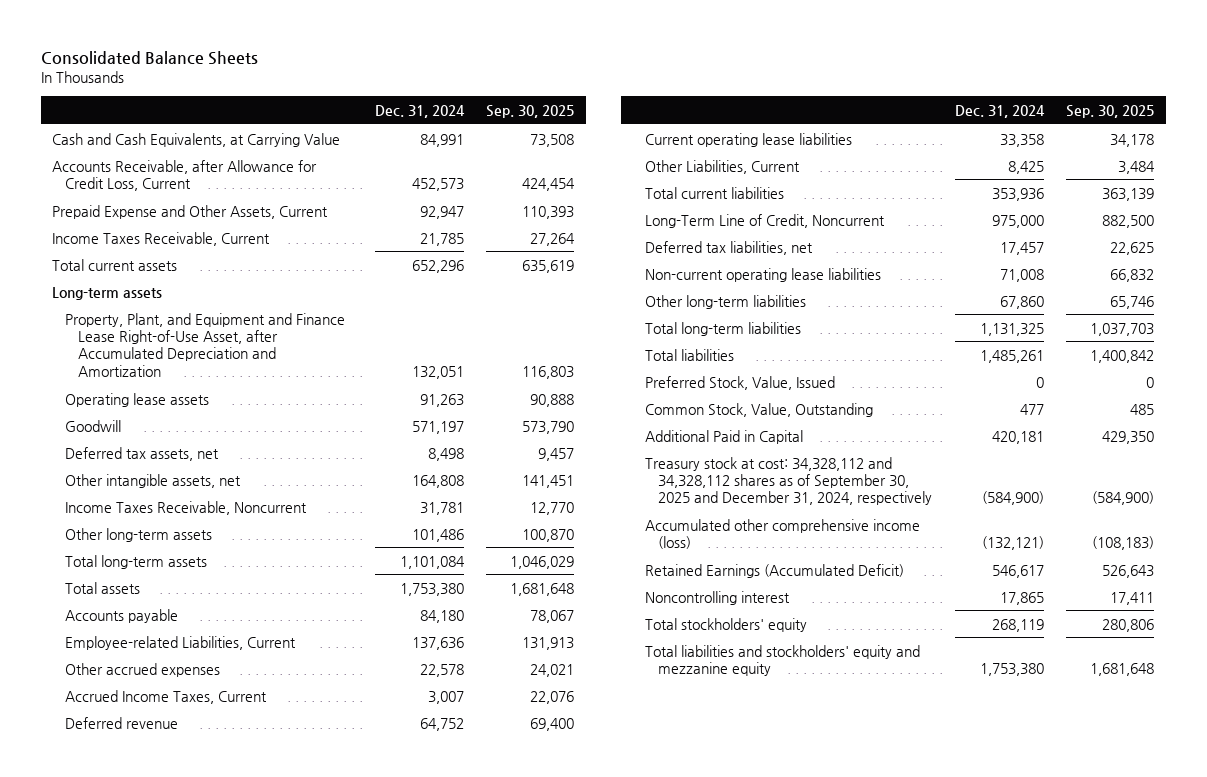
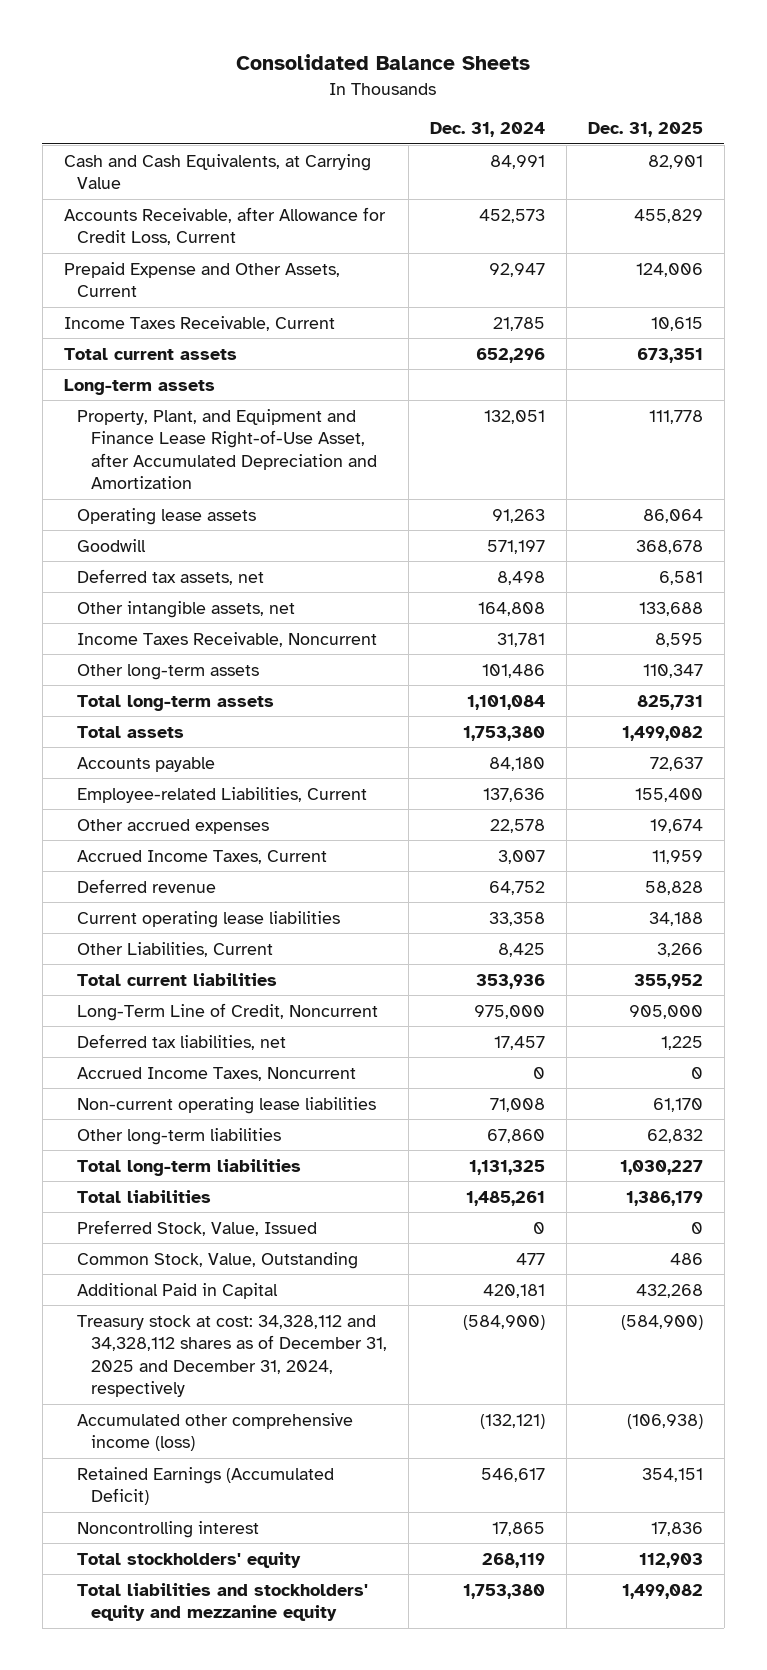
- | Dec. 31, 2024 | Sep. 30, 2025
+ | Dec. 31, 2024 | Dec. 31, 2025
+ Accrued Income Taxes, Noncurrent | 0 | 0
- Treasury stock at cost: 34,328,112 and 34,328,112 shares as of September 30, 2025 and December 31, 2024, respectively | (584,900) | (584,900)
+ Treasury stock at cost: 34,328,112 and 34,328,112 shares as of December 31, 2025 and December 31, 2024, respectively | (584,900) | (584,900)

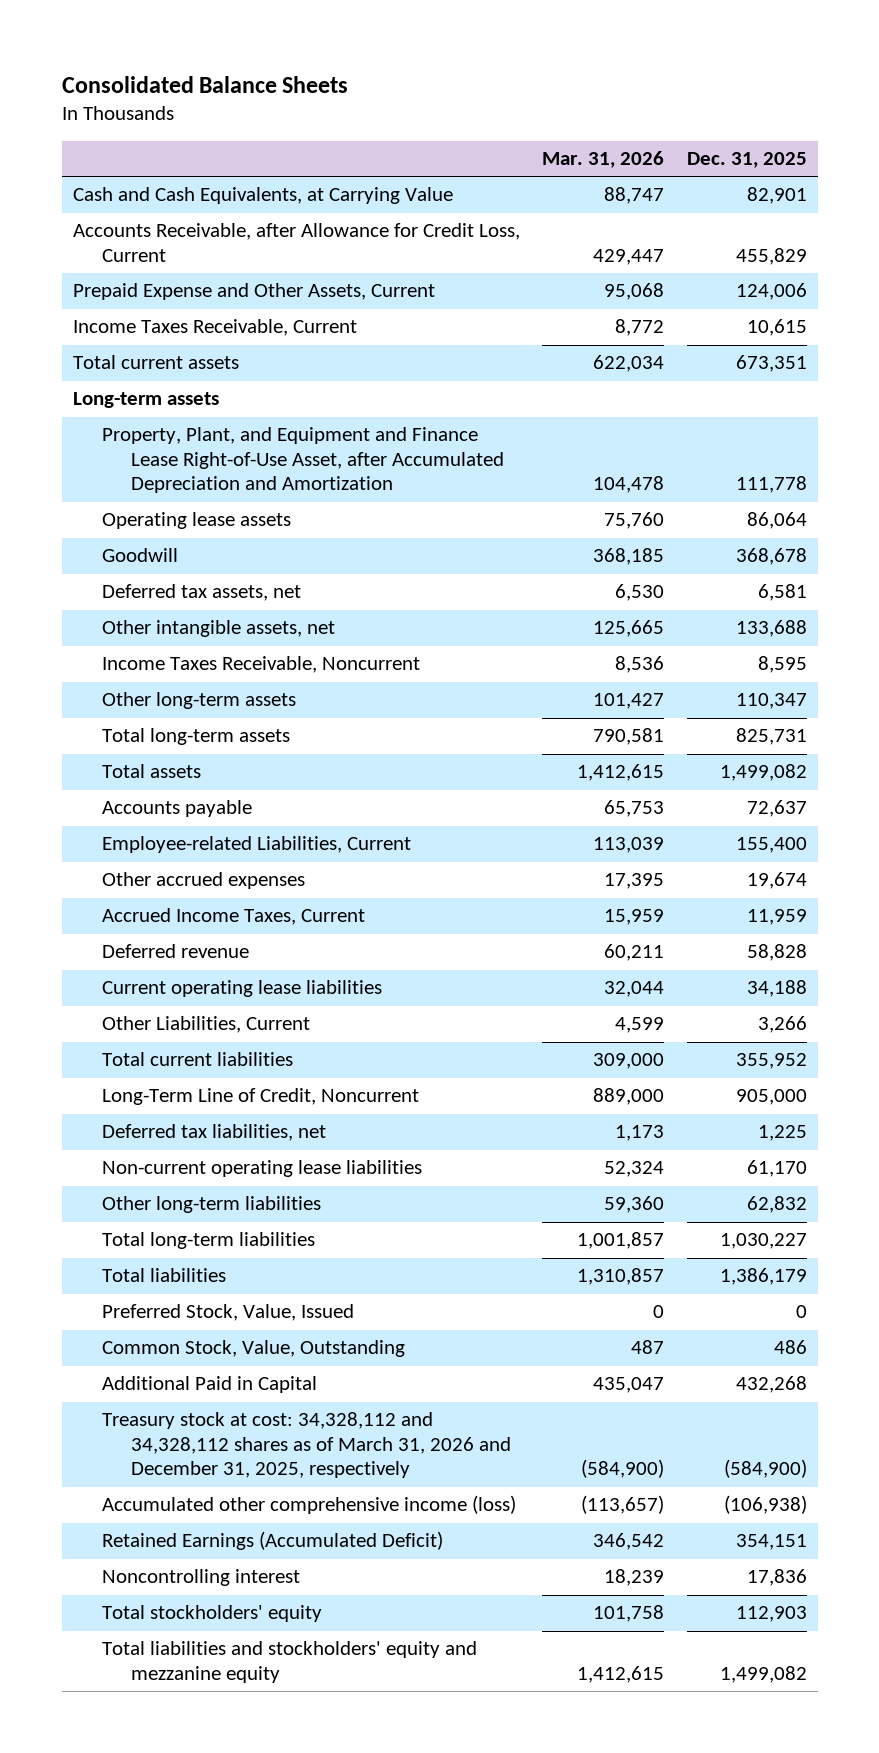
- | Dec. 31, 2024 | Dec. 31, 2025
+ | Mar. 31, 2026 | Dec. 31, 2025
- Accrued Income Taxes, Noncurrent | 0 | 0
- Treasury stock at cost: 34,328,112 and 34,328,112 shares as of December 31, 2025 and December 31, 2024, respectively | (584,900) | (584,900)
+ Treasury stock at cost: 34,328,112 and 34,328,112 shares as of March 31, 2026 and December 31, 2025, respectively | (584,900) | (584,900)

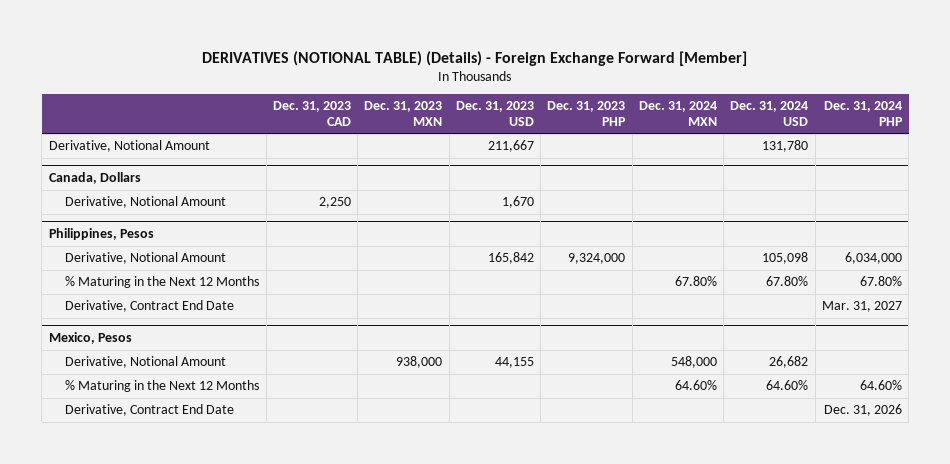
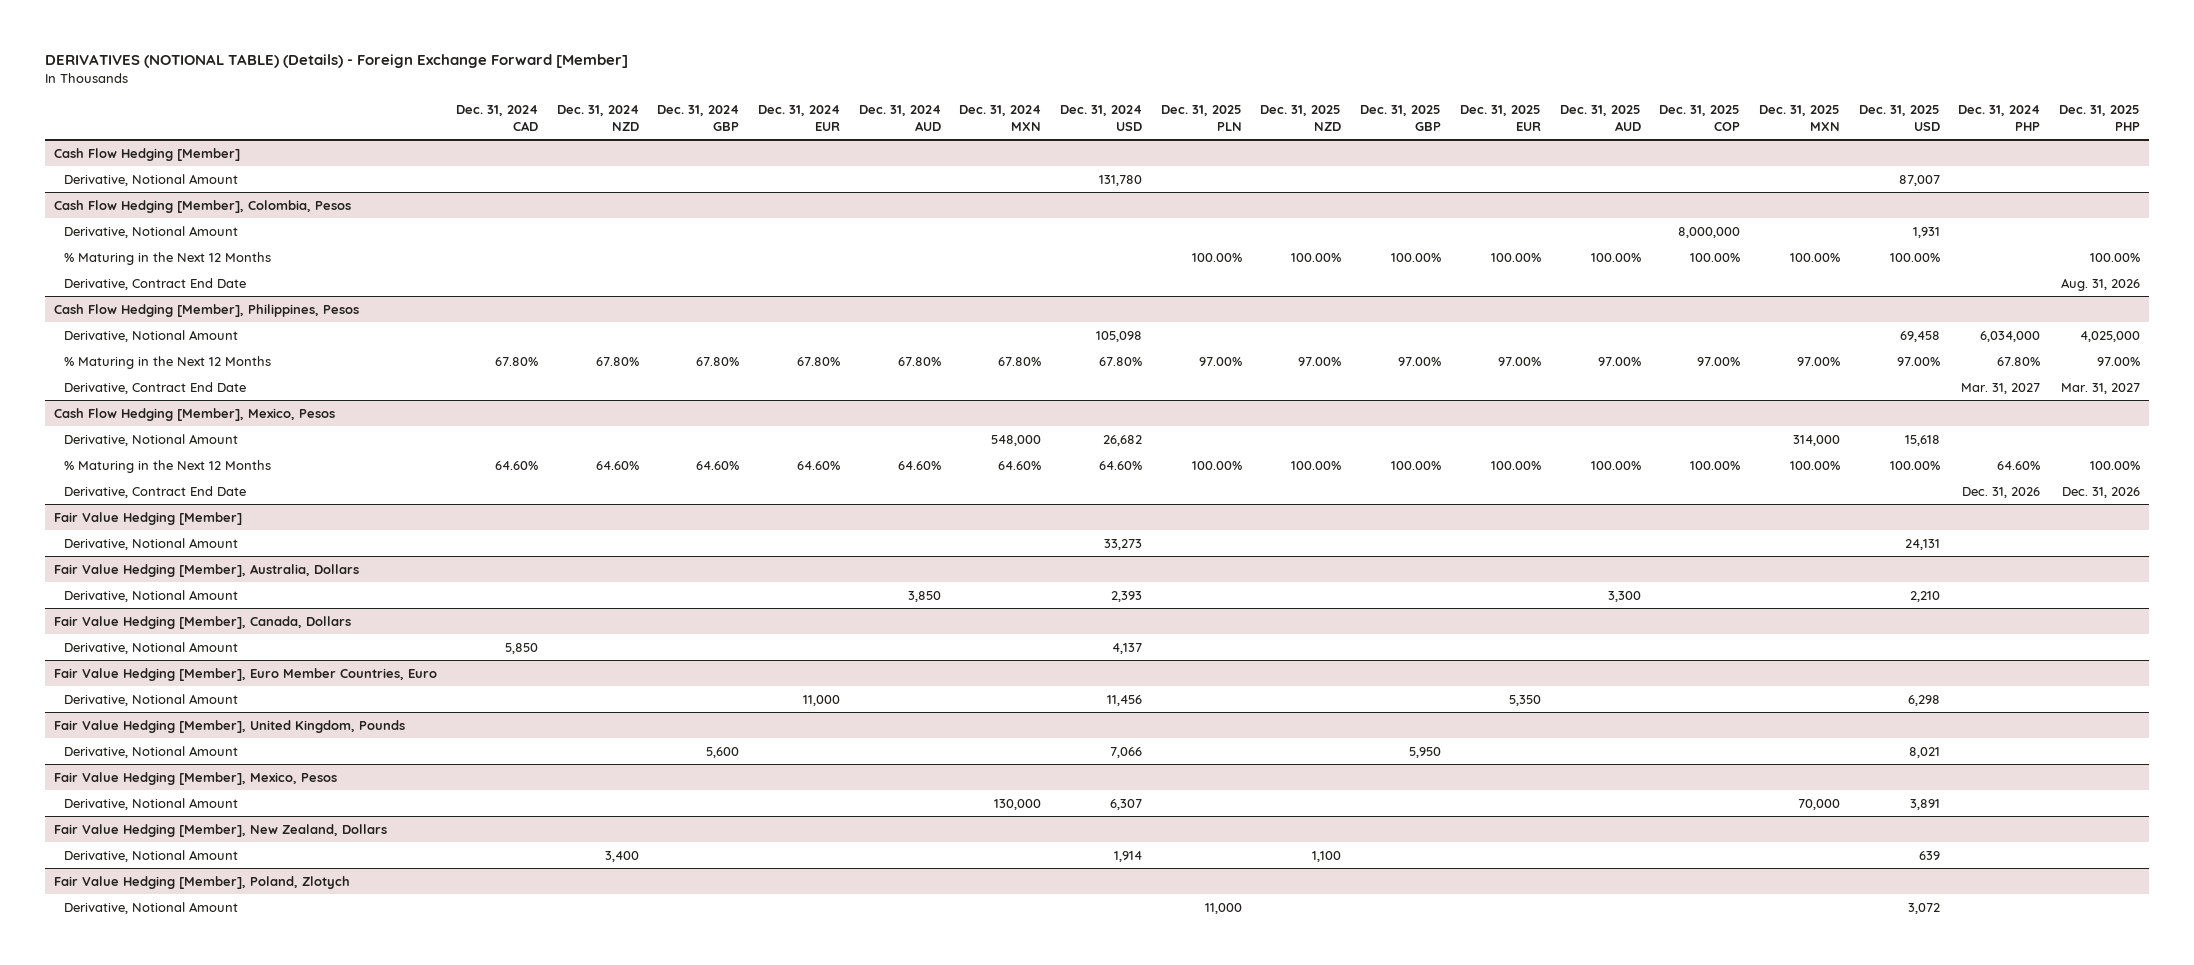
- | Dec. 31, 2023 CAD | Dec. 31, 2023 MXN | Dec. 31, 2023 USD | Dec. 31, 2023 PHP | Dec. 31, 2024 MXN | Dec. 31, 2024 USD | Dec. 31, 2024 PHP
+ | Dec. 31, 2024 CAD | Dec. 31, 2024 NZD | Dec. 31, 2024 GBP | Dec. 31, 2024 EUR | Dec. 31, 2024 AUD | Dec. 31, 2024 MXN | Dec. 31, 2024 USD | Dec. 31, 2025 PLN | Dec. 31, 2025 NZD | Dec. 31, 2025 GBP | Dec. 31, 2025 EUR | Dec. 31, 2025 AUD | Dec. 31, 2025 COP | Dec. 31, 2025 MXN | Dec. 31, 2025 USD | Dec. 31, 2024 PHP | Dec. 31, 2025 PHP
+ Cash Flow Hedging [Member]
- Canada, Dollars
+ Cash Flow Hedging [Member], Colombia, Pesos
- Philippines, Pesos
+ % Maturing in the Next 12 Months | | | | | | | | 100.00% | 100.00% | 100.00% | 100.00% | 100.00% | 100.00% | 100.00% | 100.00% | | 100.00%
+ Derivative, Contract End Date | | | | | | | | | | | | | | | | | Aug. 31, 2026
+ Cash Flow Hedging [Member], Philippines, Pesos
- Mexico, Pesos
+ Cash Flow Hedging [Member], Mexico, Pesos
+ Fair Value Hedging [Member]
+ Derivative, Notional Amount | | | | | | | 33,273 | | | | | | | | 24,131 | |
+ Fair Value Hedging [Member], Australia, Dollars
+ Derivative, Notional Amount | | | | | 3,850 | | 2,393 | | | | | 3,300 | | | 2,210 | |
+ Fair Value Hedging [Member], Canada, Dollars
+ Derivative, Notional Amount | 5,850 | | | | | | 4,137 | | | | | | | | | |
+ Fair Value Hedging [Member], Euro Member Countries, Euro
+ Derivative, Notional Amount | | | | 11,000 | | | 11,456 | | | | 5,350 | | | | 6,298 | |
+ Fair Value Hedging [Member], United Kingdom, Pounds
+ Derivative, Notional Amount | | | 5,600 | | | | 7,066 | | | 5,950 | | | | | 8,021 | |
+ Fair Value Hedging [Member], Mexico, Pesos
+ Derivative, Notional Amount | | | | | | 130,000 | 6,307 | | | | | | | 70,000 | 3,891 | |
+ Fair Value Hedging [Member], New Zealand, Dollars
+ Derivative, Notional Amount | | 3,400 | | | | | 1,914 | | 1,100 | | | | | | 639 | |
+ Fair Value Hedging [Member], Poland, Zlotych
+ Derivative, Notional Amount | | | | | | | | 11,000 | | | | | | | 3,072 | |

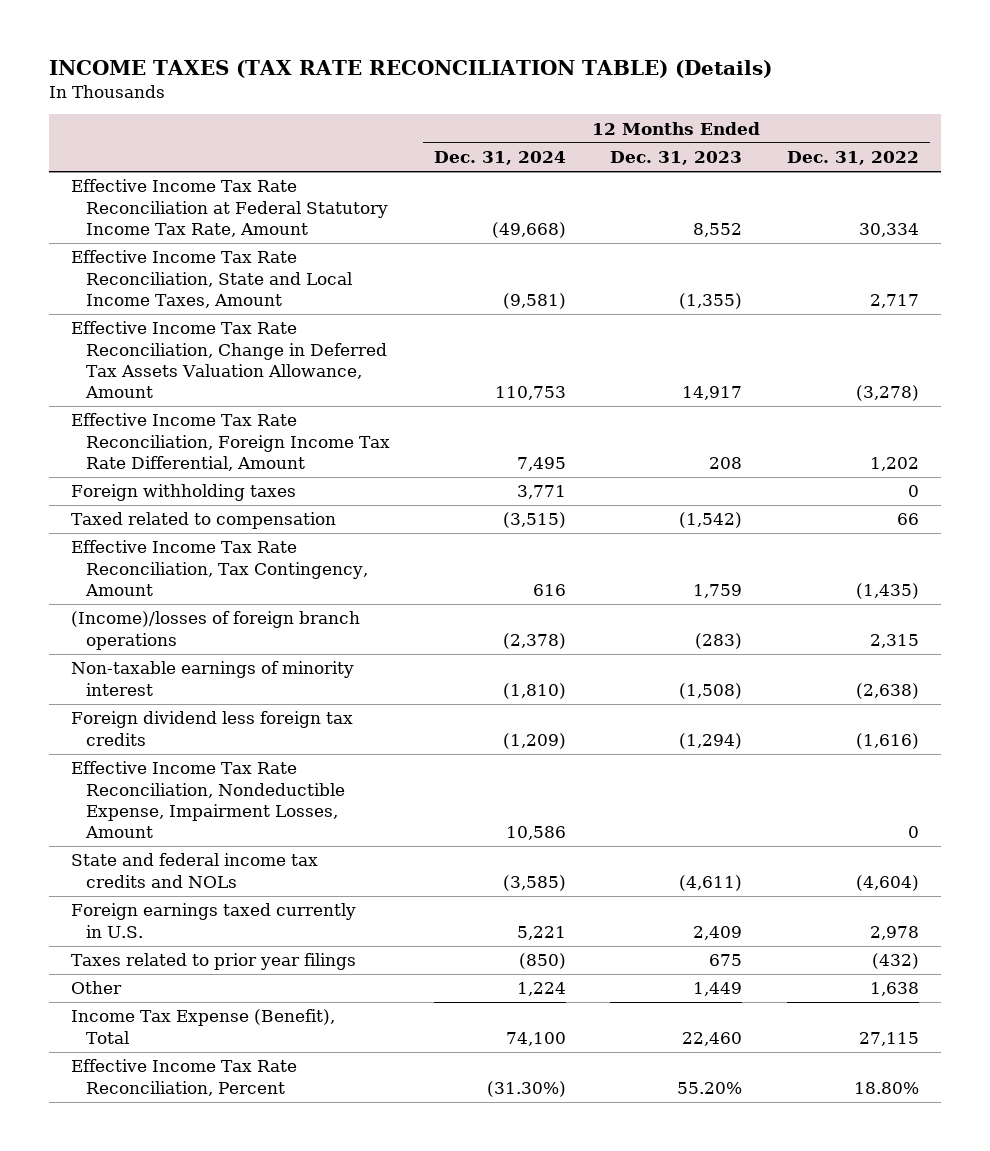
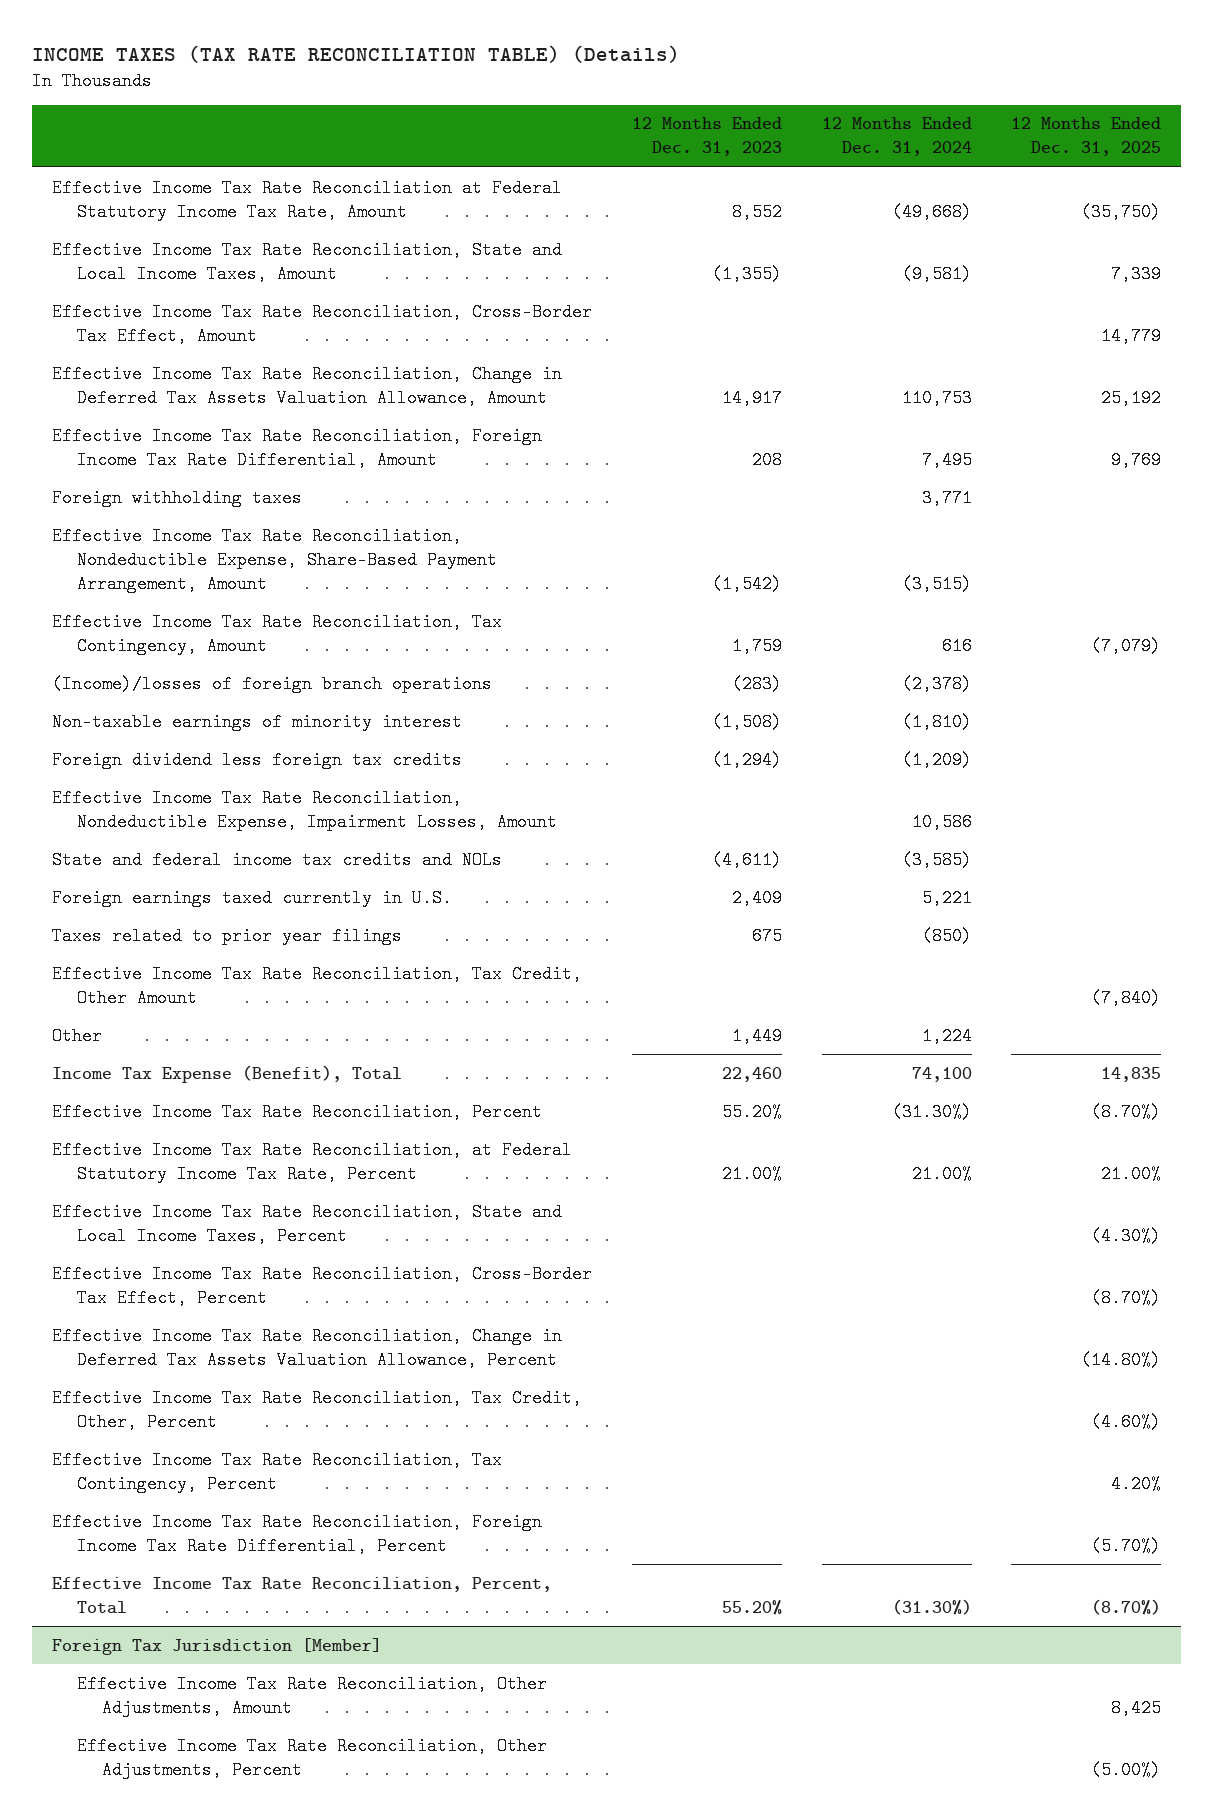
- | 12 Months Ended Dec. 31, 2024 | 12 Months Ended Dec. 31, 2023 | 12 Months Ended Dec. 31, 2022
+ | 12 Months Ended Dec. 31, 2023 | 12 Months Ended Dec. 31, 2024 | 12 Months Ended Dec. 31, 2025
+ Effective Income Tax Rate Reconciliation, Cross-Border Tax Effect, Amount | | | 14,779
- Taxed related to compensation | (3,515) | (1,542) | 66
+ Effective Income Tax Rate Reconciliation, Nondeductible Expense, Share-Based Payment Arrangement, Amount | (1,542) | (3,515) |
+ Effective Income Tax Rate Reconciliation, Tax Credit, Other Amount | | | (7,840)
+ Effective Income Tax Rate Reconciliation, at Federal Statutory Income Tax Rate, Percent | 21.00% | 21.00% | 21.00%
+ Effective Income Tax Rate Reconciliation, State and Local Income Taxes, Percent | | | (4.30%)
+ Effective Income Tax Rate Reconciliation, Cross-Border Tax Effect, Percent | | | (8.70%)
+ Effective Income Tax Rate Reconciliation, Change in Deferred Tax Assets Valuation Allowance, Percent | | | (14.80%)
+ Effective Income Tax Rate Reconciliation, Tax Credit, Other, Percent | | | (4.60%)
+ Effective Income Tax Rate Reconciliation, Tax Contingency, Percent | | | 4.20%
+ Effective Income Tax Rate Reconciliation, Foreign Income Tax Rate Differential, Percent | | | (5.70%)
+ Effective Income Tax Rate Reconciliation, Percent, Total | 55.20% | (31.30%) | (8.70%)
+ Foreign Tax Jurisdiction [Member]
+ Effective Income Tax Rate Reconciliation, Other Adjustments, Amount | | | 8,425
+ Effective Income Tax Rate Reconciliation, Other Adjustments, Percent | | | (5.00%)

